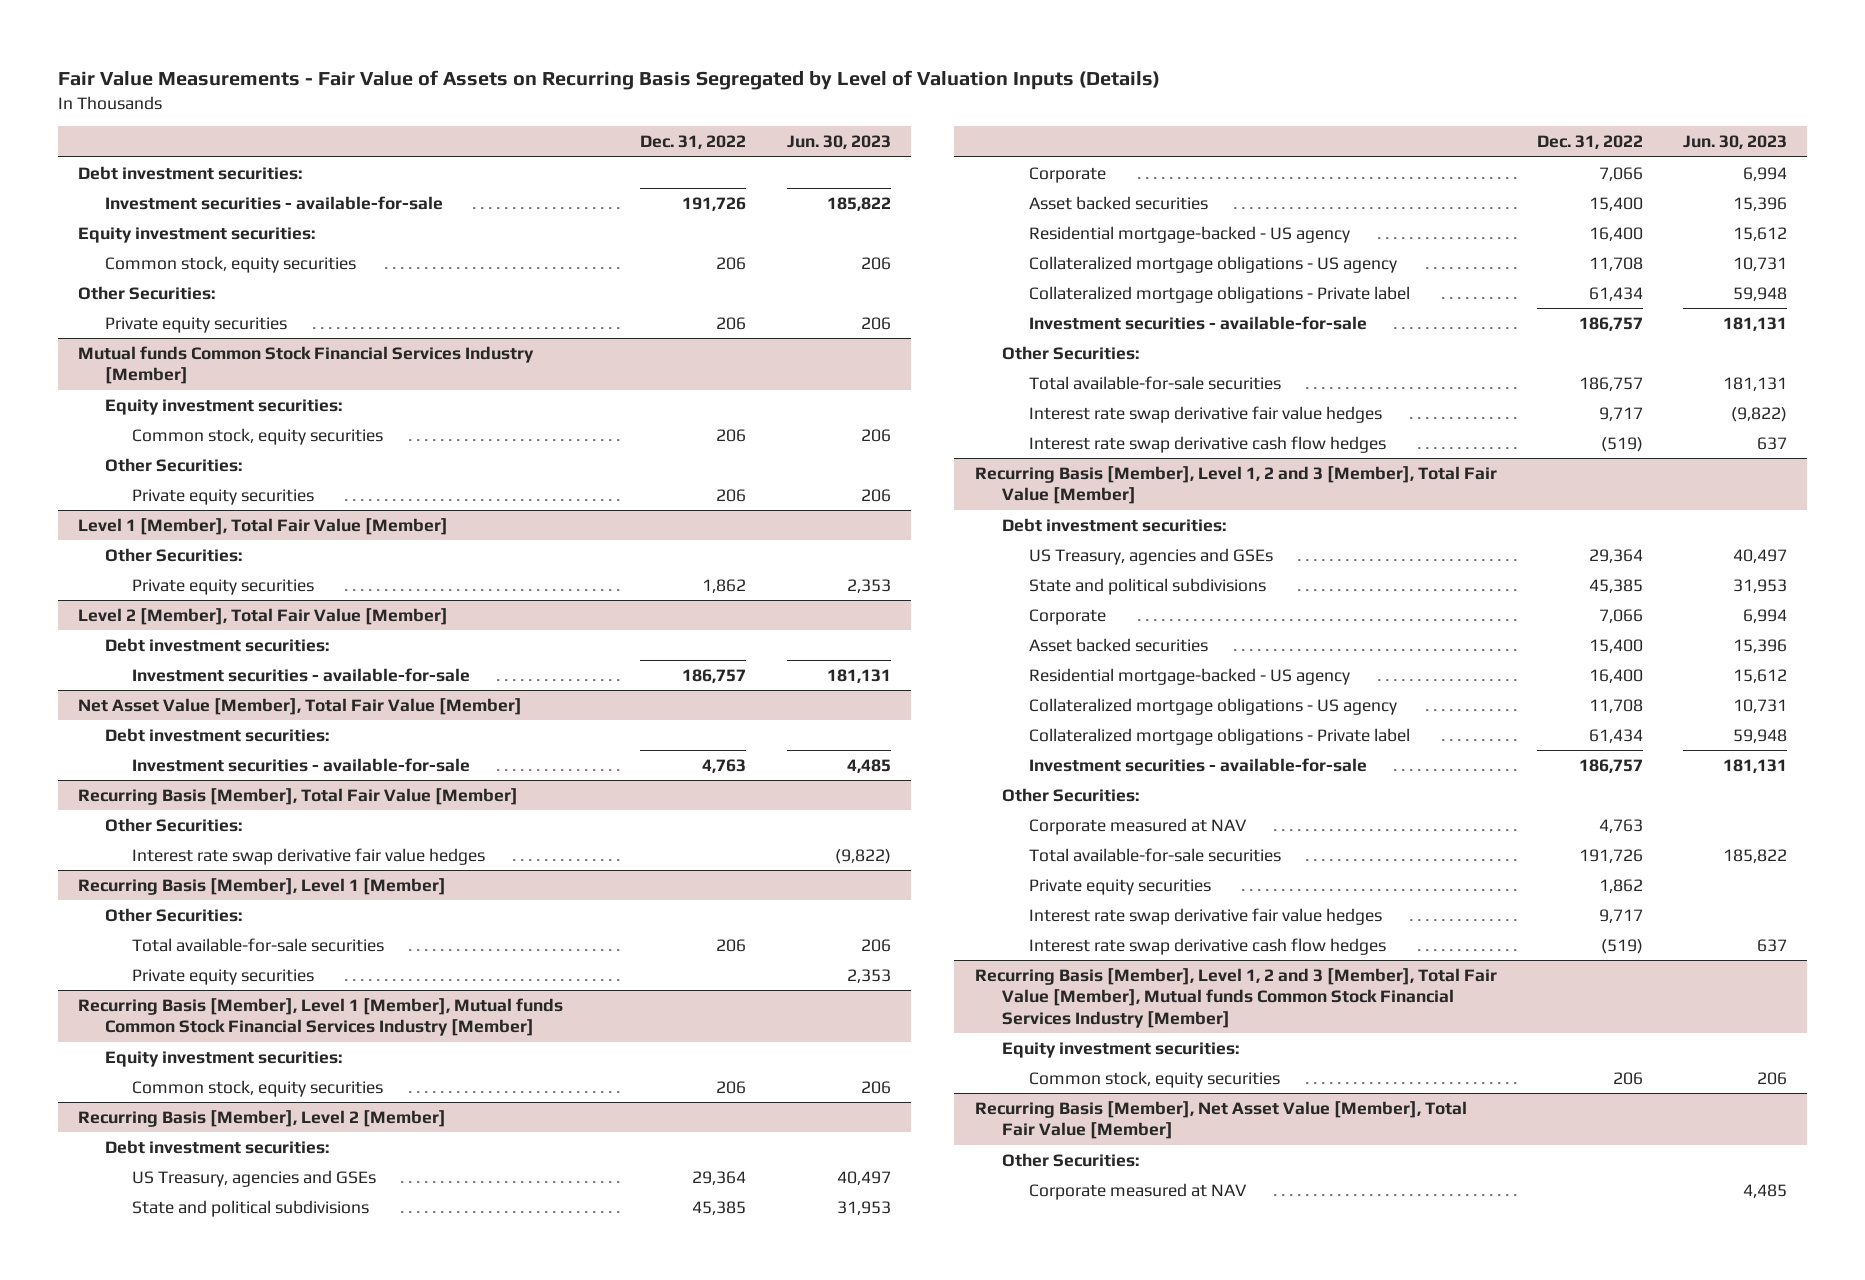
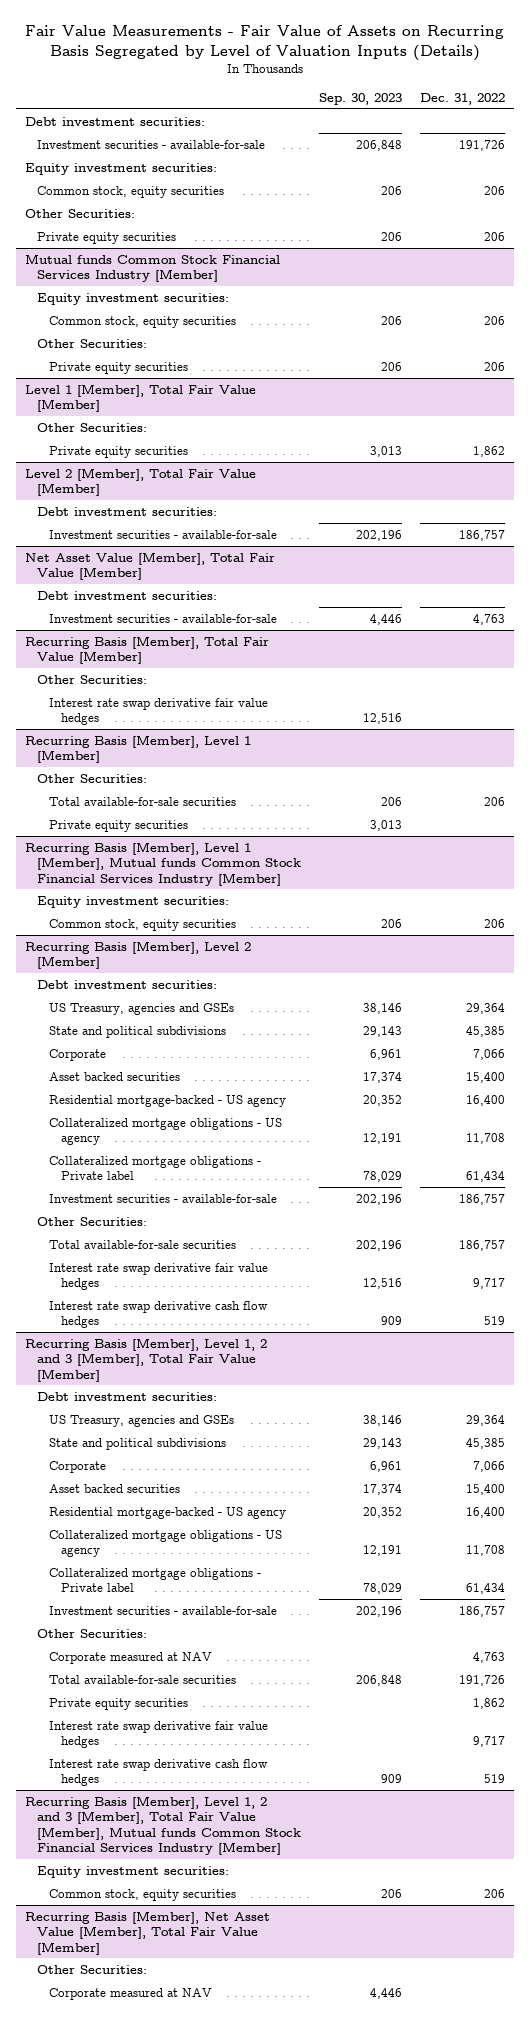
- | Dec. 31, 2022 | Jun. 30, 2023
+ | Sep. 30, 2023 | Dec. 31, 2022
@ Recurring Basis [Member], Level 2 [Member]
- Interest rate swap derivative cash flow hedges | (519) | 637
+ Interest rate swap derivative cash flow hedges | 909 | 519
@ Recurring Basis [Member], Level 1, 2 and 3 [Member], Total Fair Value [Member]
- Interest rate swap derivative cash flow hedges | (519) | 637
+ Interest rate swap derivative cash flow hedges | 909 | 519

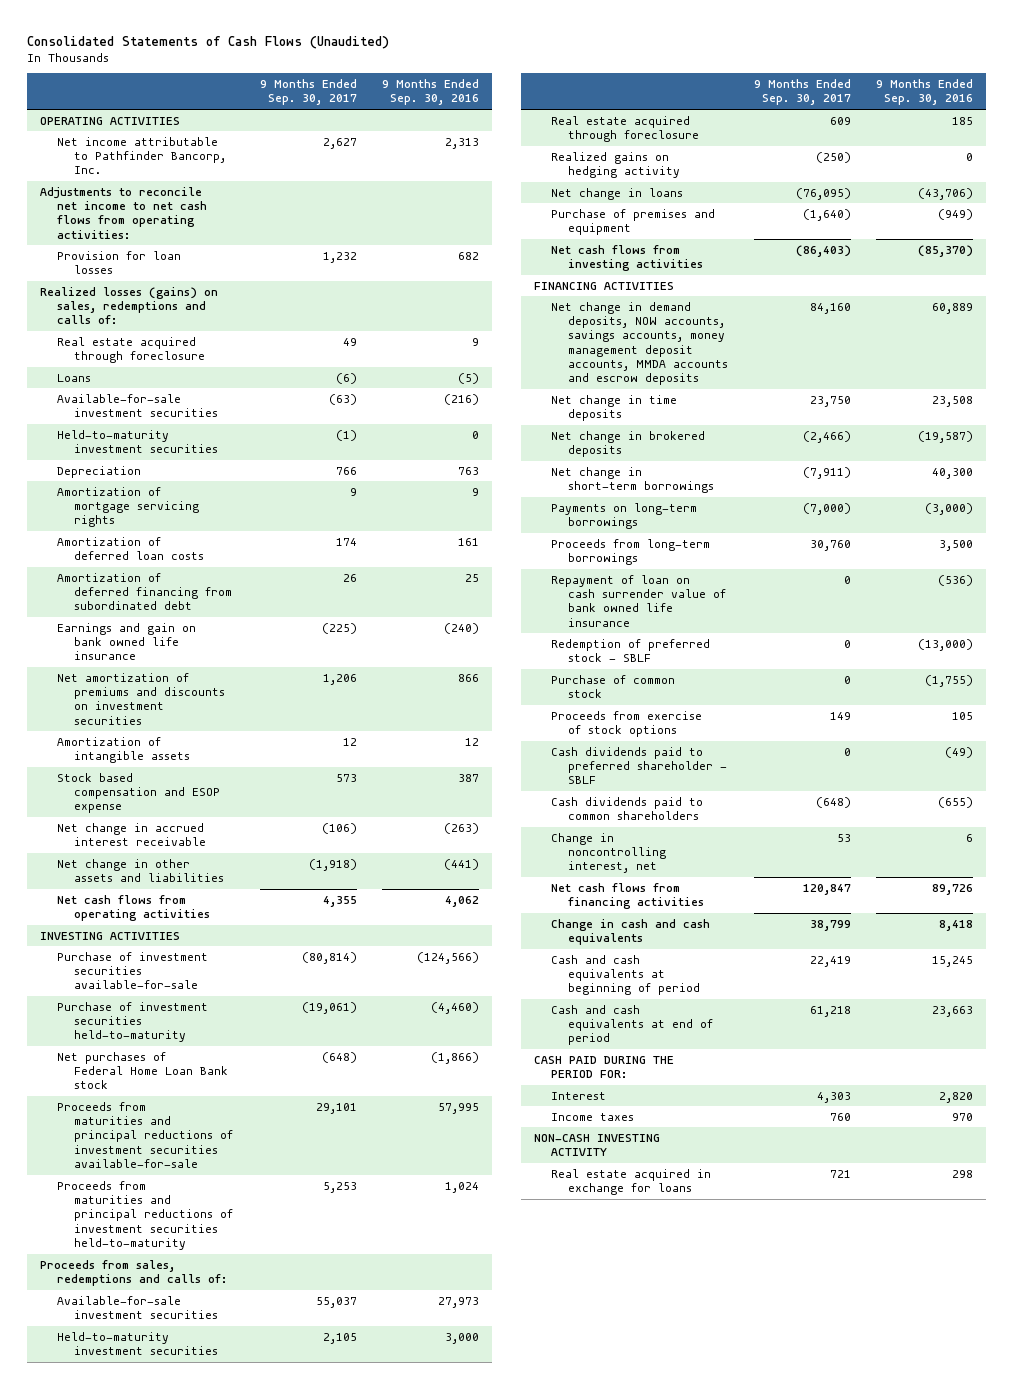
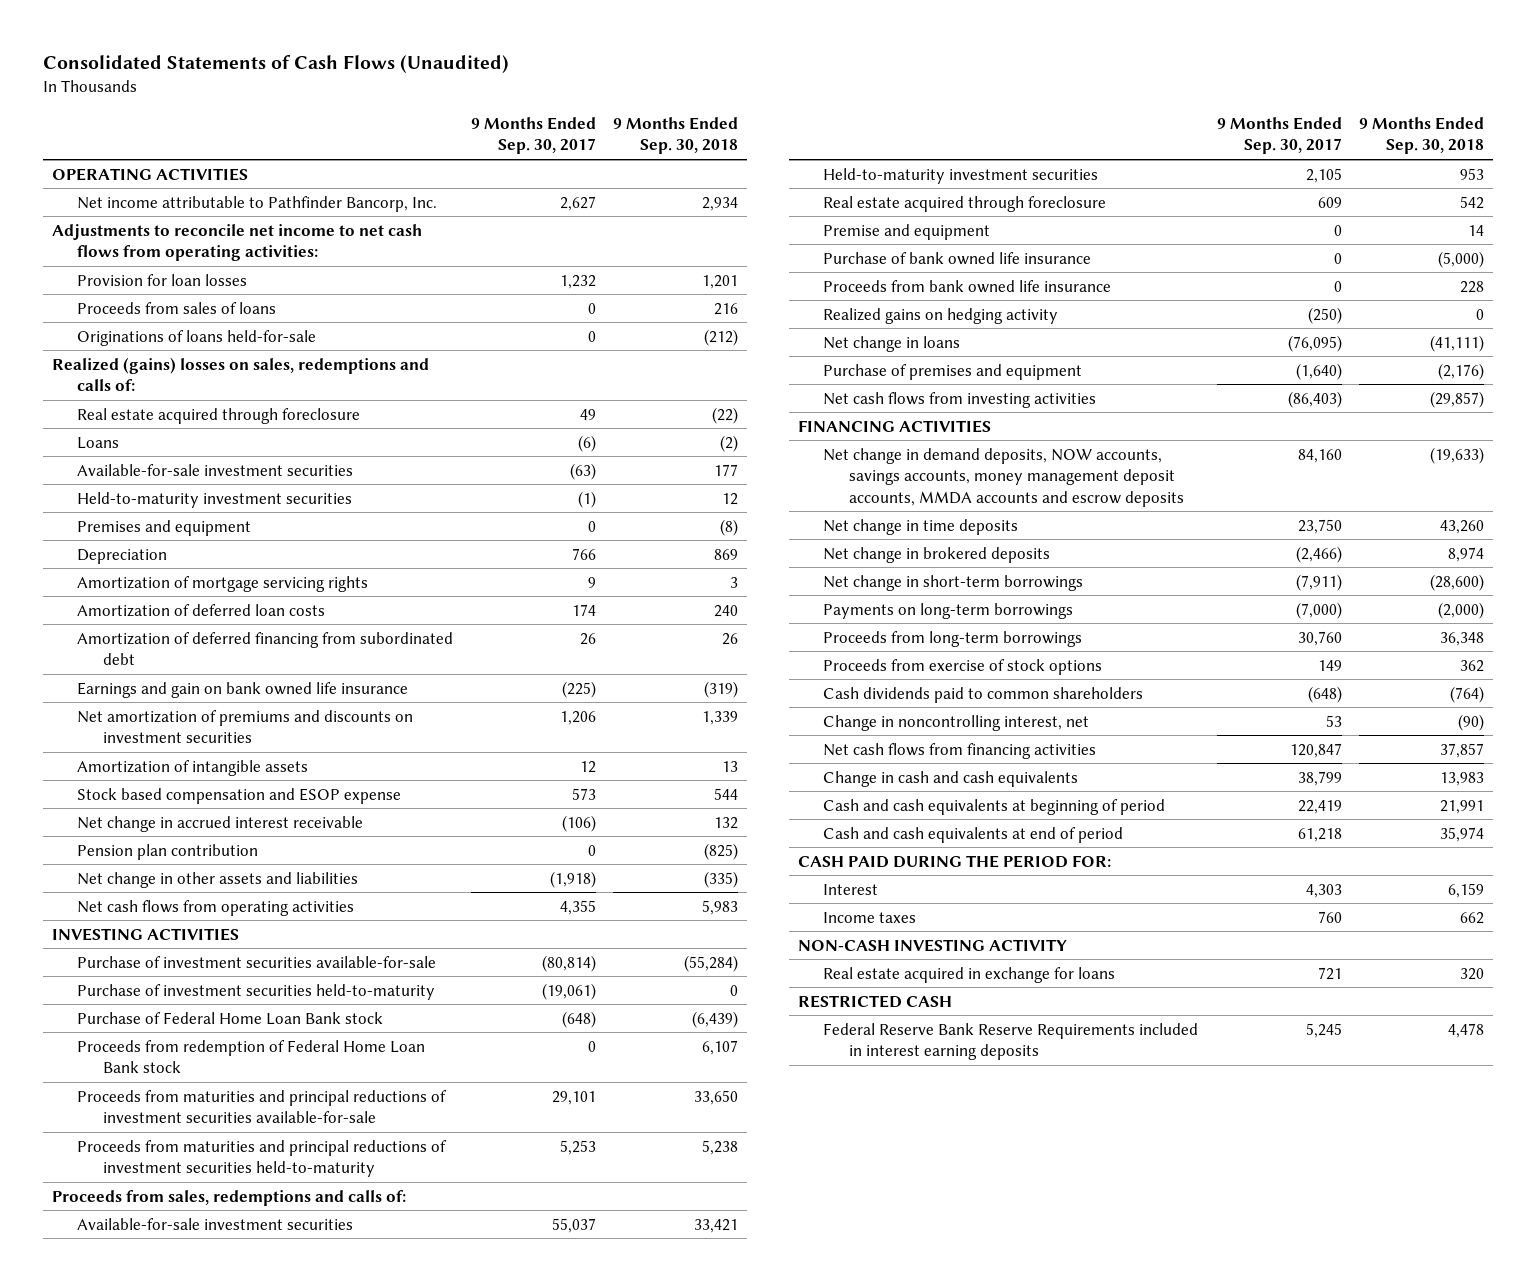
- | 9 Months Ended Sep. 30, 2017 | 9 Months Ended Sep. 30, 2016
+ | 9 Months Ended Sep. 30, 2017 | 9 Months Ended Sep. 30, 2018
- Realized losses (gains) on sales, redemptions and calls of:
+ Proceeds from sales of loans | 0 | 216
+ Originations of loans held-for-sale | 0 | (212)
+ Realized (gains) losses on sales, redemptions and calls of:
+ Premises and equipment | 0 | (8)
+ Pension plan contribution | 0 | (825)
- Net purchases of Federal Home Loan Bank stock | (648) | (1,866)
+ Purchase of Federal Home Loan Bank stock | (648) | (6,439)
+ Proceeds from redemption of Federal Home Loan Bank stock | 0 | 6,107
+ Premise and equipment | 0 | 14
+ Purchase of bank owned life insurance | 0 | (5,000)
+ Proceeds from bank owned life insurance | 0 | 228
- Repayment of loan on cash surrender value of bank owned life insurance | 0 | (536)
- Redemption of preferred stock - SBLF | 0 | (13,000)
- Purchase of common stock | 0 | (1,755)
- Cash dividends paid to preferred shareholder - SBLF | 0 | (49)
+ RESTRICTED CASH
+ Federal Reserve Bank Reserve Requirements included in interest earning deposits | 5,245 | 4,478

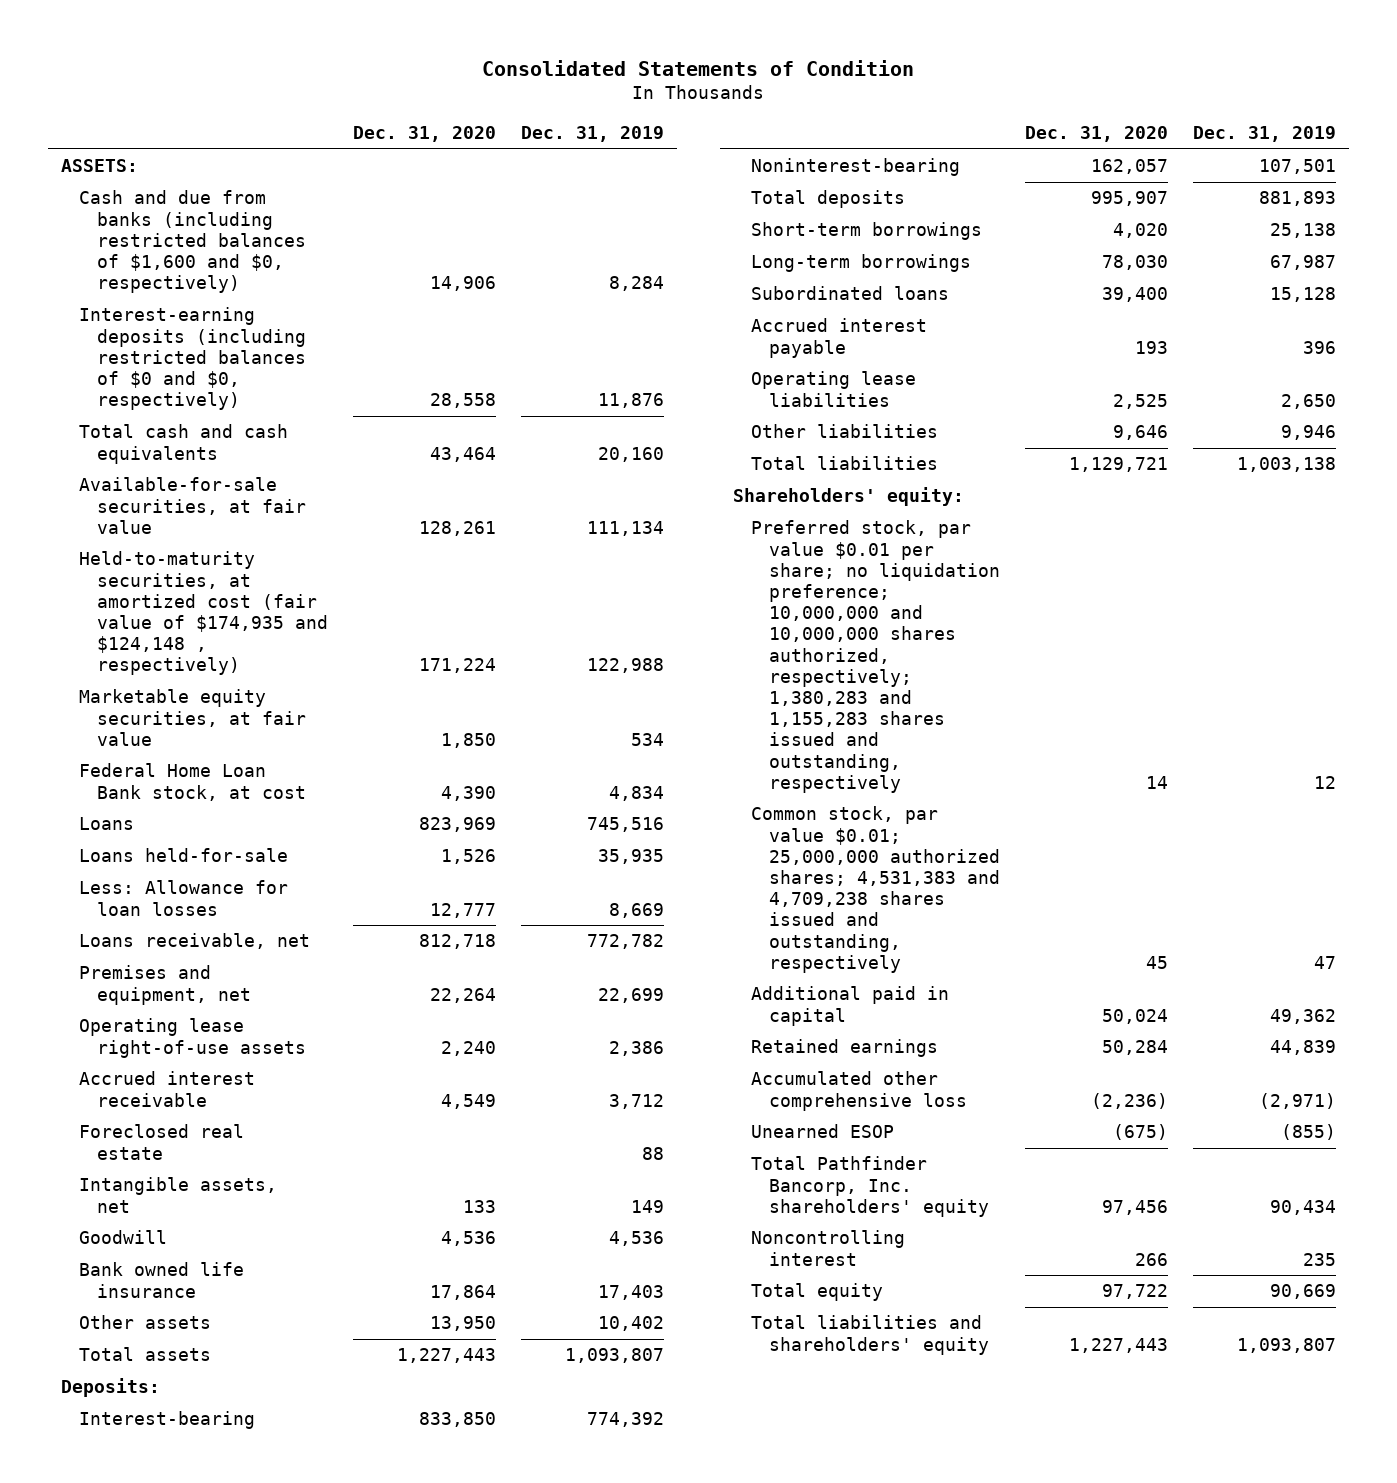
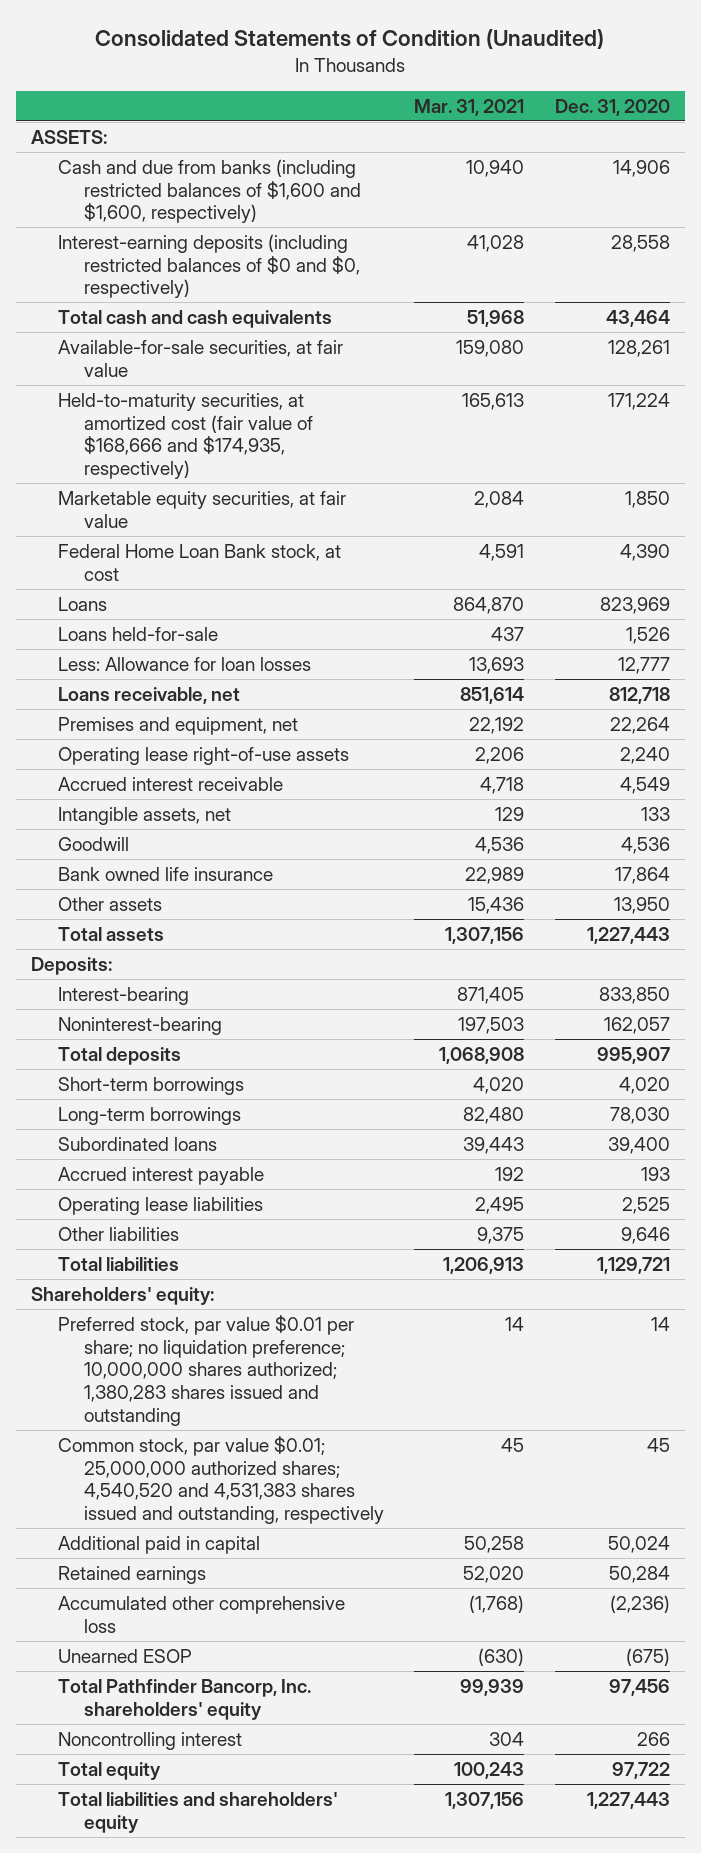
- Consolidated Statements of Condition
+ Consolidated Statements of Condition (Unaudited)
- | Dec. 31, 2020 | Dec. 31, 2019
+ | Mar. 31, 2021 | Dec. 31, 2020
- Cash and due from banks (including restricted balances of $1,600 and $0, respectively) | 14,906 | 8,284
+ Cash and due from banks (including restricted balances of $1,600 and $1,600, respectively) | 10,940 | 14,906
- Held-to-maturity securities, at amortized cost (fair value of $174,935 and $124,148 , respectively) | 171,224 | 122,988
+ Held-to-maturity securities, at amortized cost (fair value of $168,666 and $174,935, respectively) | 165,613 | 171,224
- Foreclosed real estate | | 88
- Preferred stock, par value $0.01 per share; no liquidation preference; 10,000,000 and 10,000,000 shares authorized, respectively; 1,380,283 and 1,155,283 shares issued and outstanding, respectively | 14 | 12
- Common stock, par value $0.01; 25,000,000 authorized shares; 4,531,383 and 4,709,238 shares issued and outstanding, respectively | 45 | 47
+ Preferred stock, par value $0.01 per share; no liquidation preference; 10,000,000 shares authorized; 1,380,283 shares issued and outstanding | 14 | 14
+ Common stock, par value $0.01; 25,000,000 authorized shares; 4,540,520 and 4,531,383 shares issued and outstanding, respectively | 45 | 45

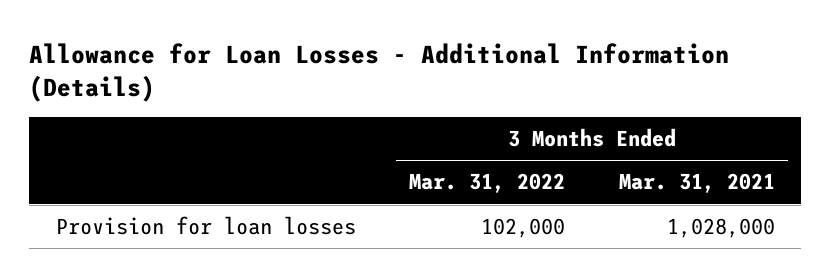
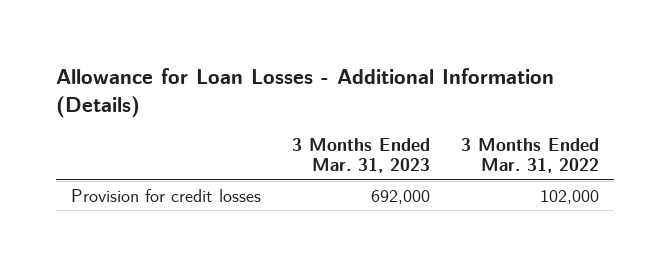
- | 3 Months Ended Mar. 31, 2022 | 3 Months Ended Mar. 31, 2021
+ | 3 Months Ended Mar. 31, 2023 | 3 Months Ended Mar. 31, 2022
- Provision for loan losses | 102,000 | 1,028,000
+ Provision for credit losses | 692,000 | 102,000

